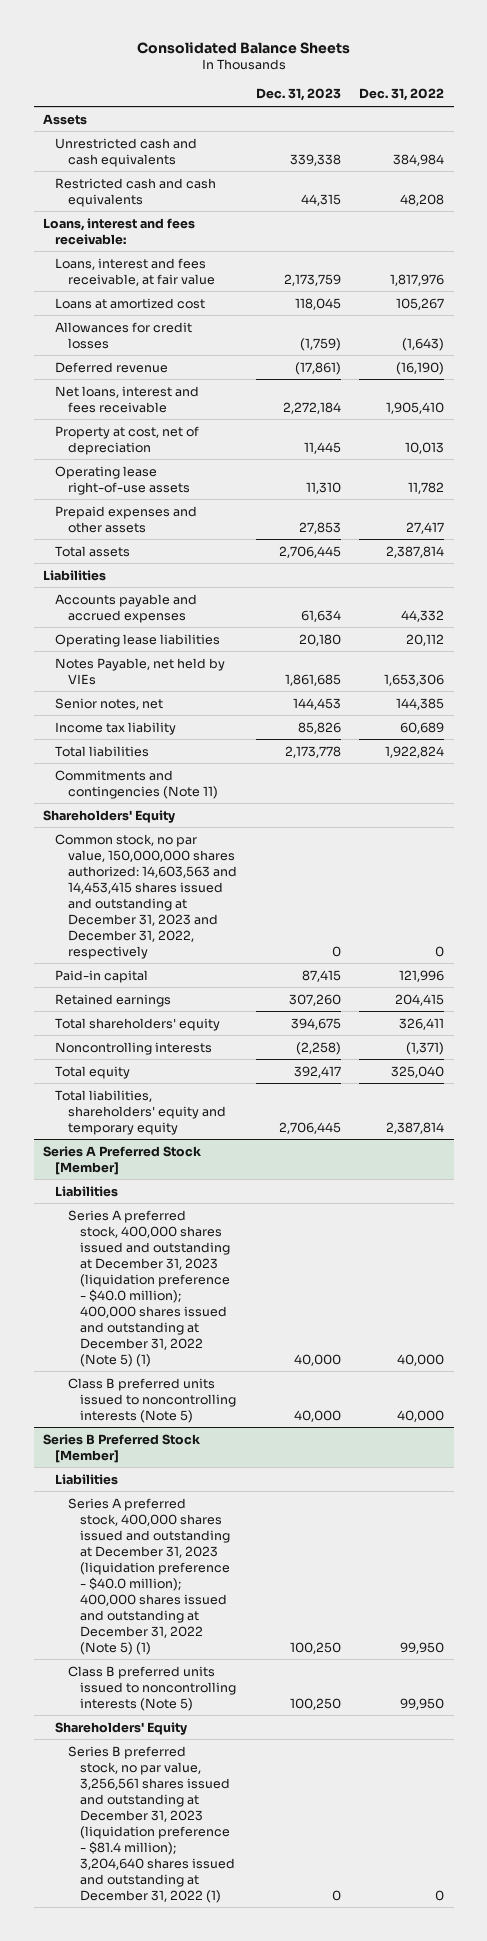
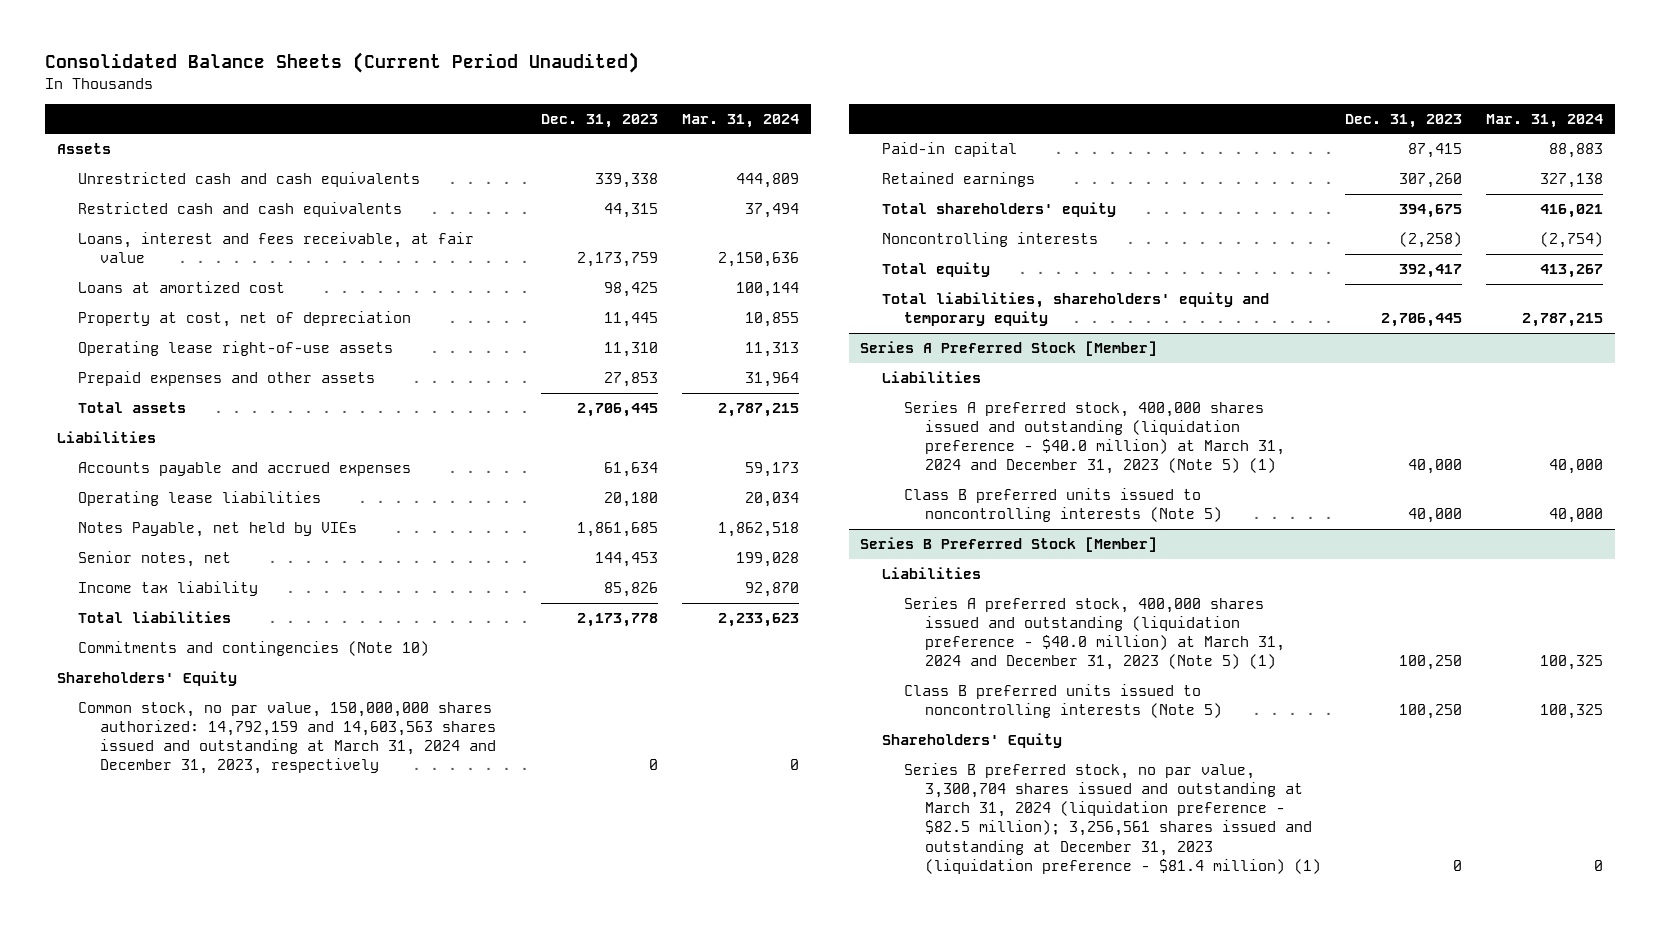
- Consolidated Balance Sheets
+ Consolidated Balance Sheets (Current Period Unaudited)
- | Dec. 31, 2023 | Dec. 31, 2022
+ | Dec. 31, 2023 | Mar. 31, 2024
- Loans, interest and fees receivable:
- Loans at amortized cost | 118,045 | 105,267
- Allowances for credit losses | (1,759) | (1,643)
- Deferred revenue | (17,861) | (16,190)
- Net loans, interest and fees receivable | 2,272,184 | 1,905,410
+ Loans at amortized cost | 98,425 | 100,144
- Commitments and contingencies (Note 11)
+ Commitments and contingencies (Note 10)
- Common stock, no par value, 150,000,000 shares authorized: 14,603,563 and 14,453,415 shares issued and outstanding at December 31, 2023 and December 31, 2022, respectively | 0 | 0
+ Common stock, no par value, 150,000,000 shares authorized: 14,792,159 and 14,603,563 shares issued and outstanding at March 31, 2024 and December 31, 2023, respectively | 0 | 0
@ Series A Preferred Stock [Member]
- Series A preferred stock, 400,000 shares issued and outstanding at December 31, 2023 (liquidation preference - $40.0 million); 400,000 shares issued and outstanding at December 31, 2022 (Note 5) (1) | 40,000 | 40,000
+ Series A preferred stock, 400,000 shares issued and outstanding (liquidation preference - $40.0 million) at March 31, 2024 and December 31, 2023 (Note 5) (1) | 40,000 | 40,000
@ Series B Preferred Stock [Member]
- Series A preferred stock, 400,000 shares issued and outstanding at December 31, 2023 (liquidation preference - $40.0 million); 400,000 shares issued and outstanding at December 31, 2022 (Note 5) (1) | 100,250 | 99,950
+ Series A preferred stock, 400,000 shares issued and outstanding (liquidation preference - $40.0 million) at March 31, 2024 and December 31, 2023 (Note 5) (1) | 100,250 | 100,325
- Series B preferred stock, no par value, 3,256,561 shares issued and outstanding at December 31, 2023 (liquidation preference - $81.4 million); 3,204,640 shares issued and outstanding at December 31, 2022 (1) | 0 | 0
+ Series B preferred stock, no par value, 3,300,704 shares issued and outstanding at March 31, 2024 (liquidation preference - $82.5 million); 3,256,561 shares issued and outstanding at December 31, 2023 (liquidation preference - $81.4 million) (1) | 0 | 0

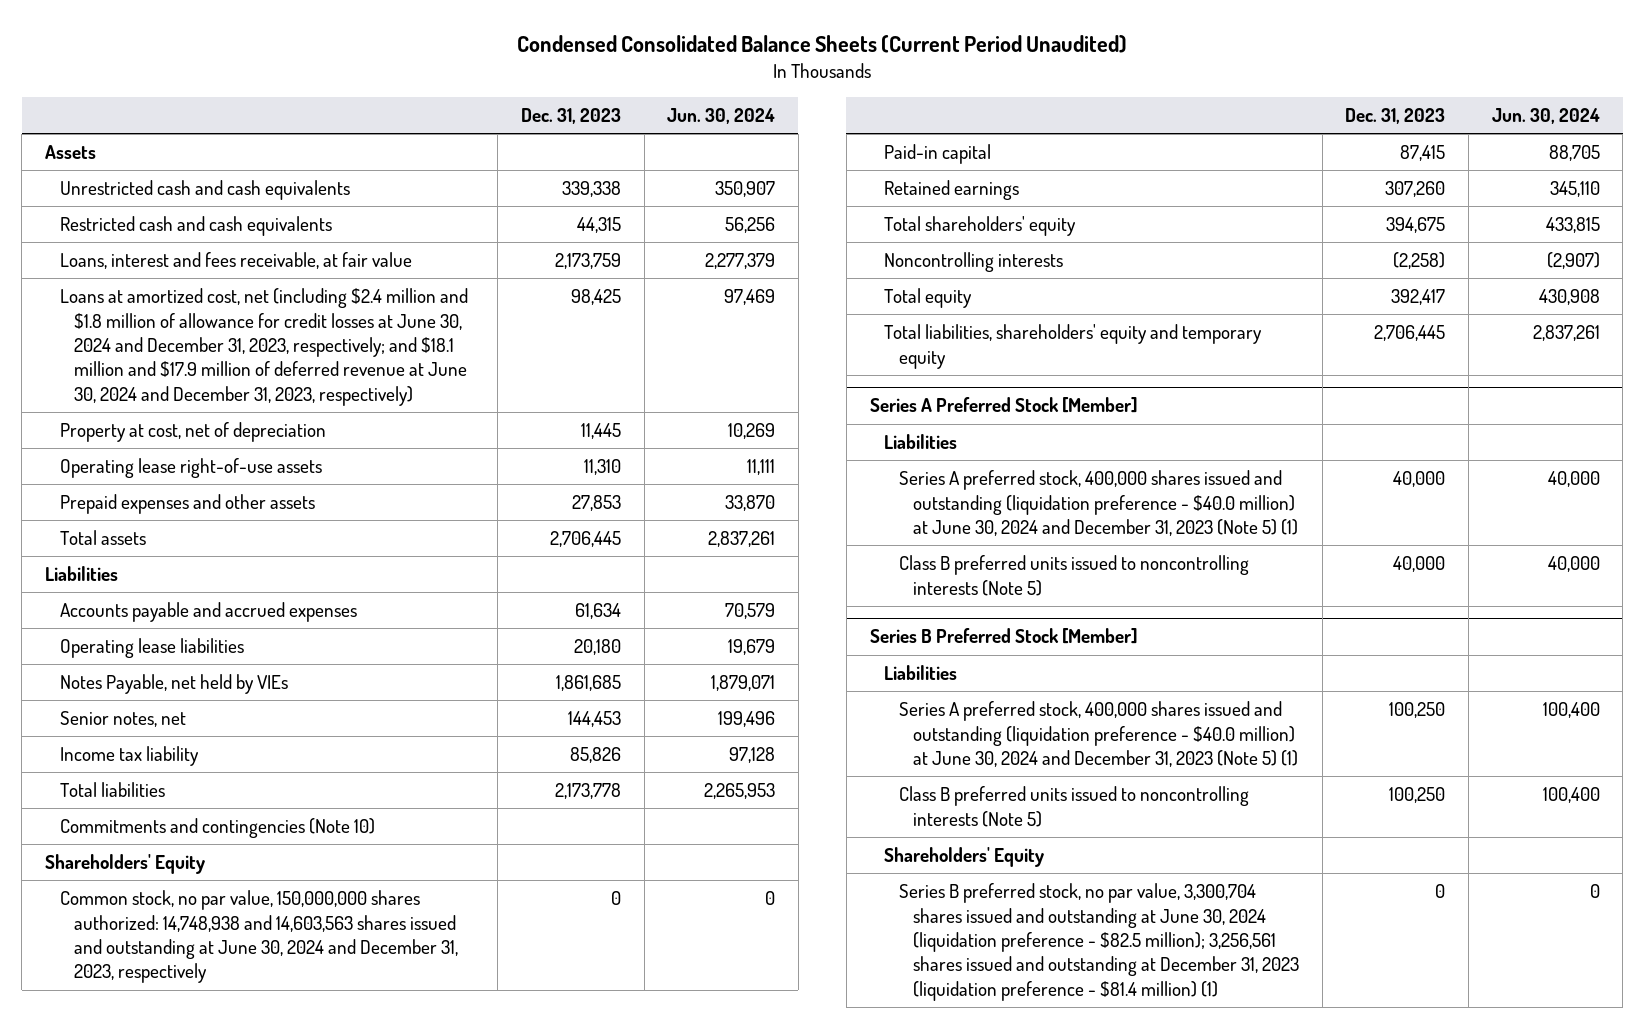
- Consolidated Balance Sheets (Current Period Unaudited)
+ Condensed Consolidated Balance Sheets (Current Period Unaudited)
- | Dec. 31, 2023 | Mar. 31, 2024
+ | Dec. 31, 2023 | Jun. 30, 2024
- Loans at amortized cost | 98,425 | 100,144
+ Loans at amortized cost, net (including $2.4 million and $1.8 million of allowance for credit losses at June 30, 2024 and December 31, 2023, respectively; and $18.1 million and $17.9 million of deferred revenue at June 30, 2024 and December 31, 2023, respectively) | 98,425 | 97,469
- Common stock, no par value, 150,000,000 shares authorized: 14,792,159 and 14,603,563 shares issued and outstanding at March 31, 2024 and December 31, 2023, respectively | 0 | 0
+ Common stock, no par value, 150,000,000 shares authorized: 14,748,938 and 14,603,563 shares issued and outstanding at June 30, 2024 and December 31, 2023, respectively | 0 | 0
@ Series A Preferred Stock [Member]
- Series A preferred stock, 400,000 shares issued and outstanding (liquidation preference - $40.0 million) at March 31, 2024 and December 31, 2023 (Note 5) (1) | 40,000 | 40,000
+ Series A preferred stock, 400,000 shares issued and outstanding (liquidation preference - $40.0 million) at June 30, 2024 and December 31, 2023 (Note 5) (1) | 40,000 | 40,000
@ Series B Preferred Stock [Member]
- Series A preferred stock, 400,000 shares issued and outstanding (liquidation preference - $40.0 million) at March 31, 2024 and December 31, 2023 (Note 5) (1) | 100,250 | 100,325
+ Series A preferred stock, 400,000 shares issued and outstanding (liquidation preference - $40.0 million) at June 30, 2024 and December 31, 2023 (Note 5) (1) | 100,250 | 100,400
- Series B preferred stock, no par value, 3,300,704 shares issued and outstanding at March 31, 2024 (liquidation preference - $82.5 million); 3,256,561 shares issued and outstanding at December 31, 2023 (liquidation preference - $81.4 million) (1) | 0 | 0
+ Series B preferred stock, no par value, 3,300,704 shares issued and outstanding at June 30, 2024 (liquidation preference - $82.5 million); 3,256,561 shares issued and outstanding at December 31, 2023 (liquidation preference - $81.4 million) (1) | 0 | 0

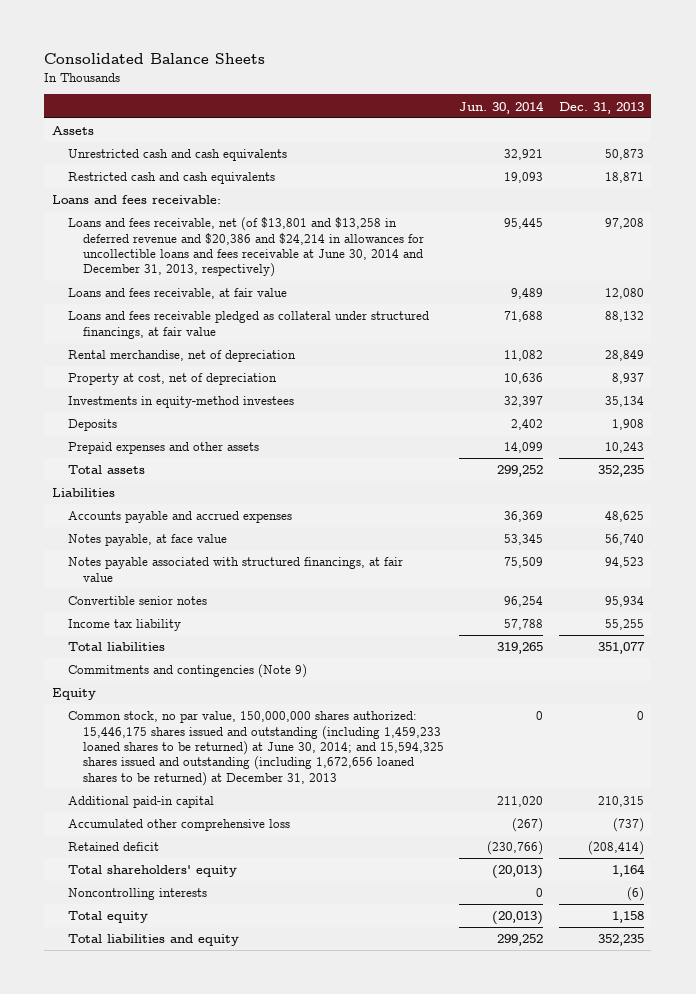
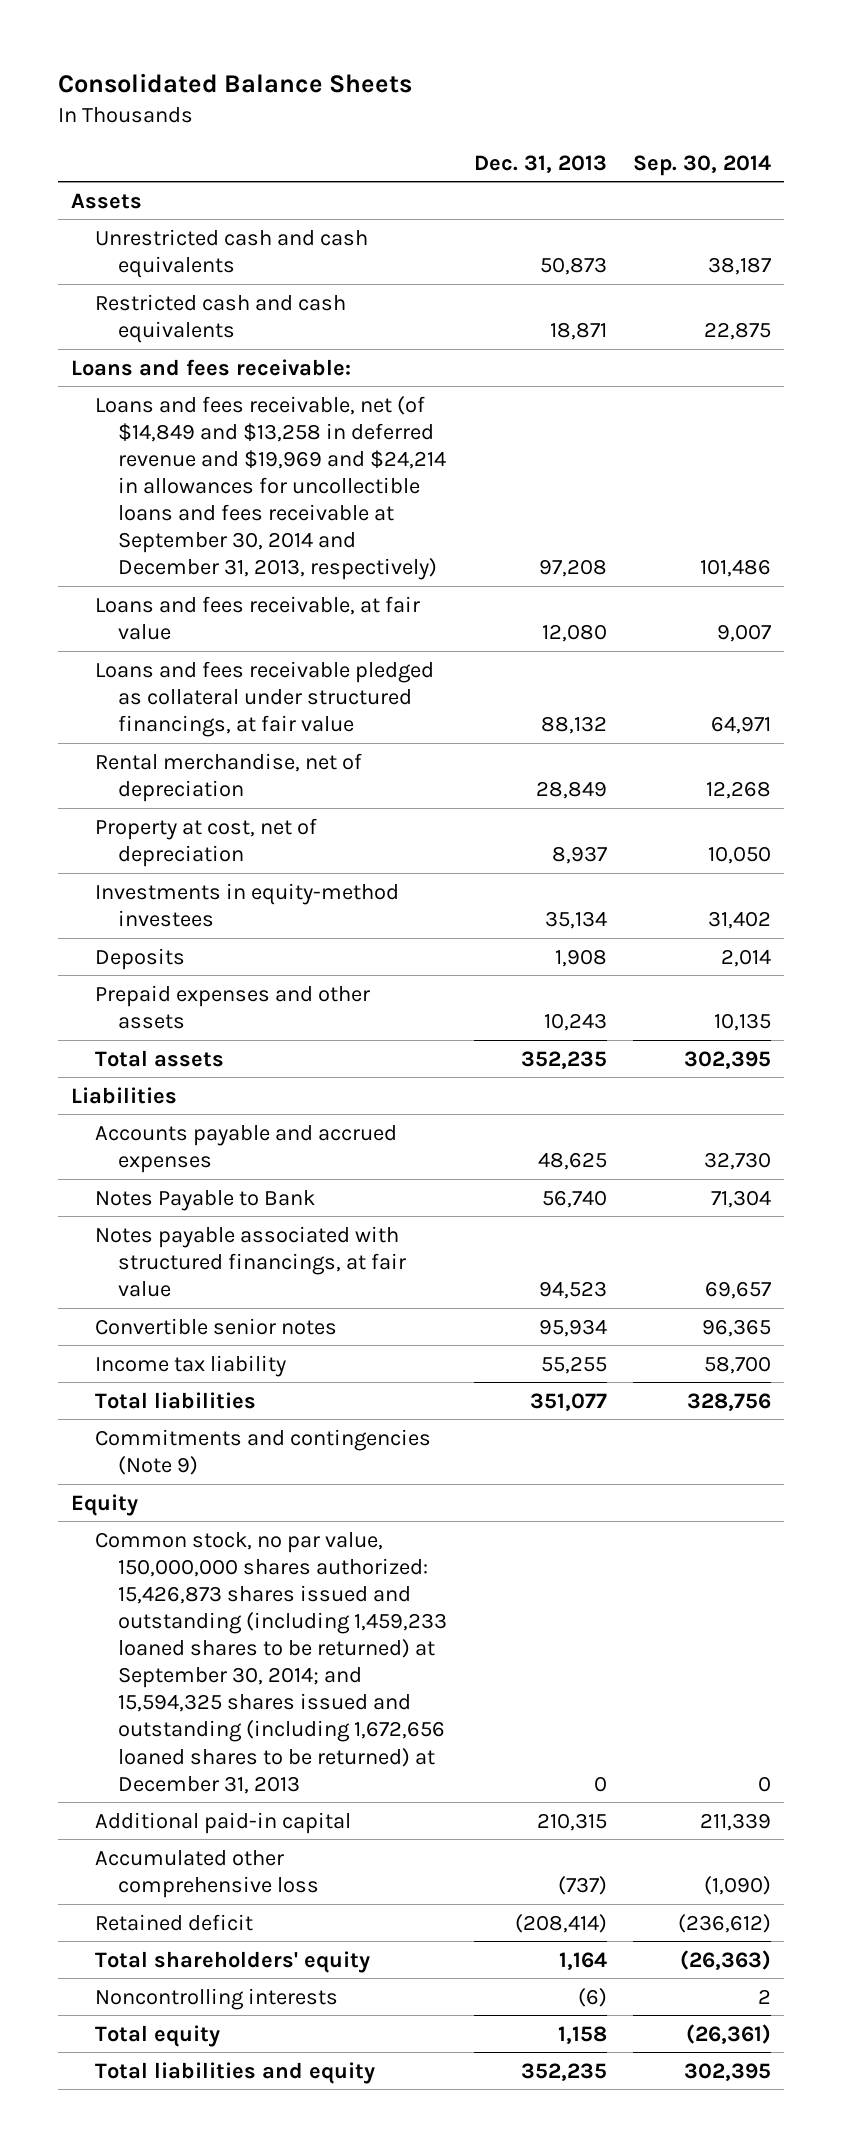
- | Jun. 30, 2014 | Dec. 31, 2013
+ | Dec. 31, 2013 | Sep. 30, 2014
- Loans and fees receivable, net (of $13,801 and $13,258 in deferred revenue and $20,386 and $24,214 in allowances for uncollectible loans and fees receivable at June 30, 2014 and December 31, 2013, respectively) | 95,445 | 97,208
+ Loans and fees receivable, net (of $14,849 and $13,258 in deferred revenue and $19,969 and $24,214 in allowances for uncollectible loans and fees receivable at September 30, 2014 and December 31, 2013, respectively) | 97,208 | 101,486
- Notes payable, at face value | 53,345 | 56,740
+ Notes Payable to Bank | 56,740 | 71,304
- Common stock, no par value, 150,000,000 shares authorized: 15,446,175 shares issued and outstanding (including 1,459,233 loaned shares to be returned) at June 30, 2014; and 15,594,325 shares issued and outstanding (including 1,672,656 loaned shares to be returned) at December 31, 2013 | 0 | 0
+ Common stock, no par value, 150,000,000 shares authorized: 15,426,873 shares issued and outstanding (including 1,459,233 loaned shares to be returned) at September 30, 2014; and 15,594,325 shares issued and outstanding (including 1,672,656 loaned shares to be returned) at December 31, 2013 | 0 | 0

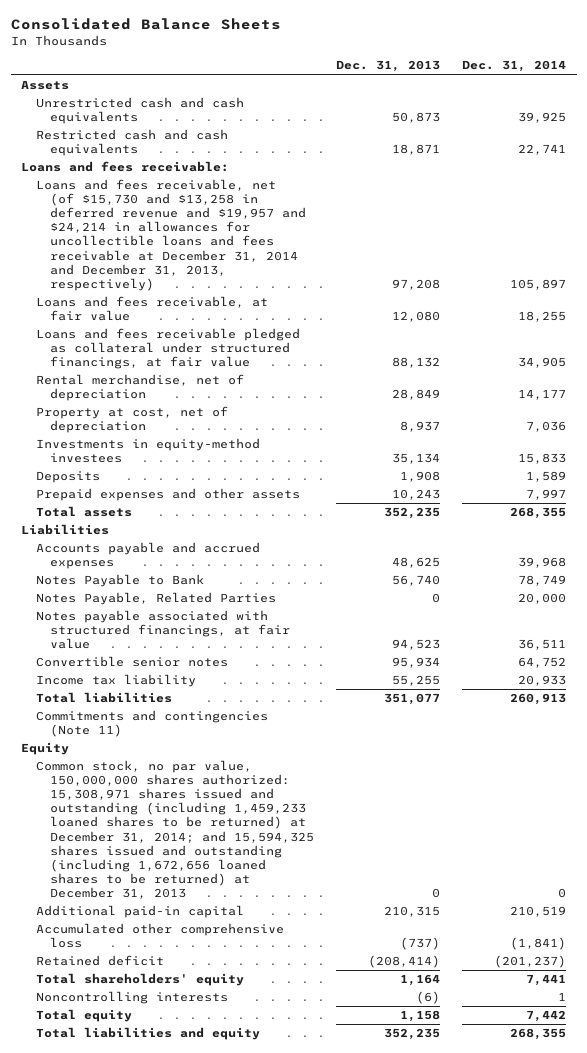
- | Dec. 31, 2013 | Sep. 30, 2014
+ | Dec. 31, 2013 | Dec. 31, 2014
- Loans and fees receivable, net (of $14,849 and $13,258 in deferred revenue and $19,969 and $24,214 in allowances for uncollectible loans and fees receivable at September 30, 2014 and December 31, 2013, respectively) | 97,208 | 101,486
+ Loans and fees receivable, net (of $15,730 and $13,258 in deferred revenue and $19,957 and $24,214 in allowances for uncollectible loans and fees receivable at December 31, 2014 and December 31, 2013, respectively) | 97,208 | 105,897
+ Notes Payable, Related Parties | 0 | 20,000
- Commitments and contingencies (Note 9)
+ Commitments and contingencies (Note 11)
- Common stock, no par value, 150,000,000 shares authorized: 15,426,873 shares issued and outstanding (including 1,459,233 loaned shares to be returned) at September 30, 2014; and 15,594,325 shares issued and outstanding (including 1,672,656 loaned shares to be returned) at December 31, 2013 | 0 | 0
+ Common stock, no par value, 150,000,000 shares authorized: 15,308,971 shares issued and outstanding (including 1,459,233 loaned shares to be returned) at December 31, 2014; and 15,594,325 shares issued and outstanding (including 1,672,656 loaned shares to be returned) at December 31, 2013 | 0 | 0

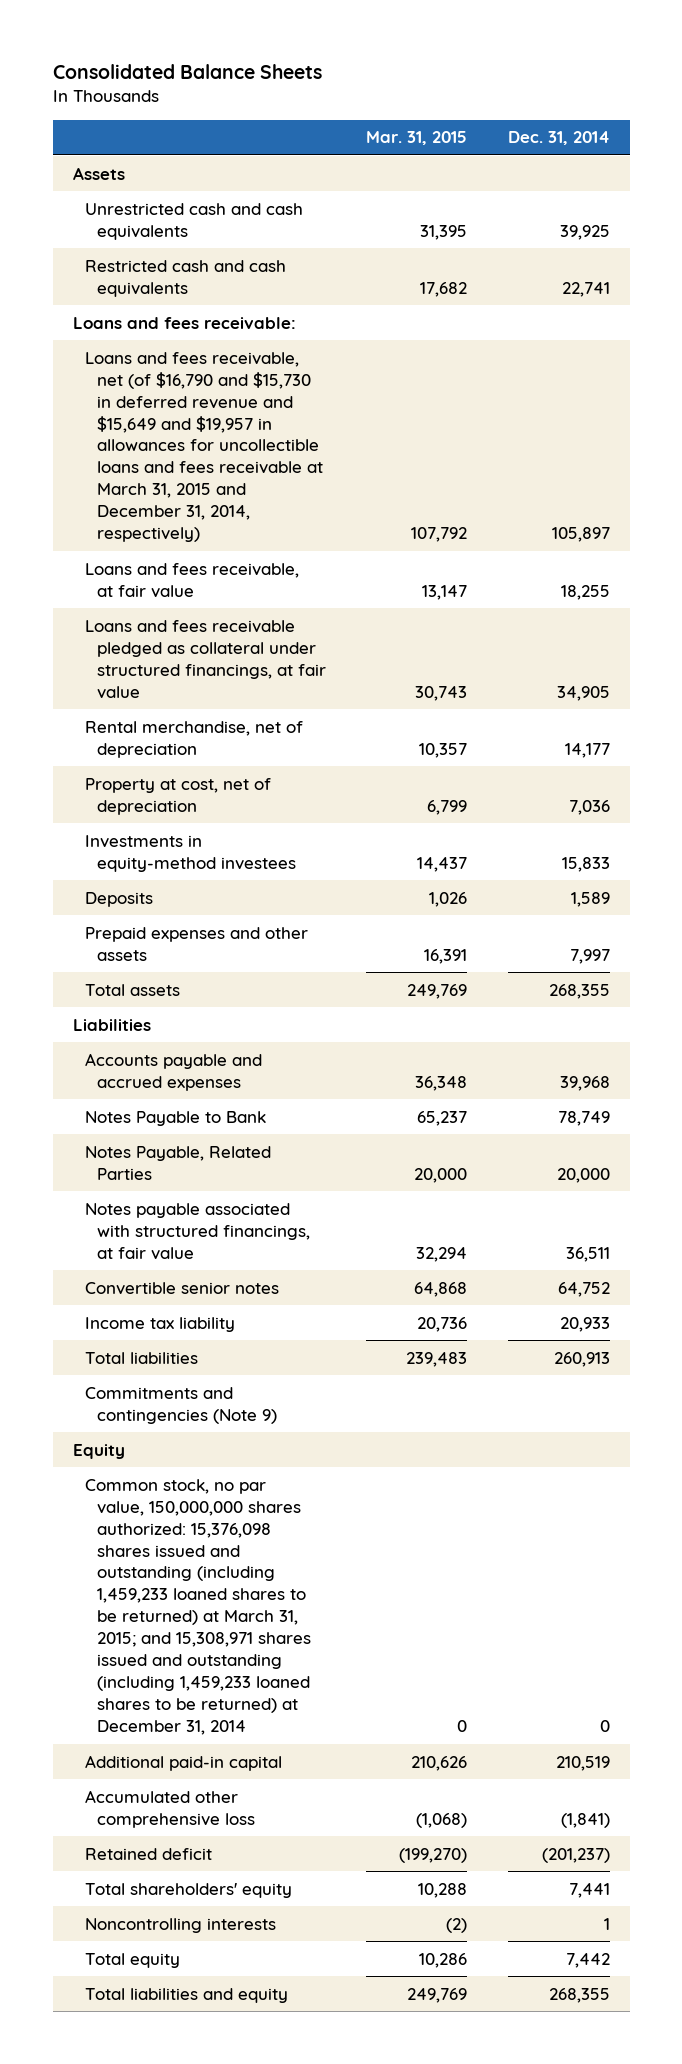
- | Dec. 31, 2013 | Dec. 31, 2014
+ | Mar. 31, 2015 | Dec. 31, 2014
- Loans and fees receivable, net (of $15,730 and $13,258 in deferred revenue and $19,957 and $24,214 in allowances for uncollectible loans and fees receivable at December 31, 2014 and December 31, 2013, respectively) | 97,208 | 105,897
+ Loans and fees receivable, net (of $16,790 and $15,730 in deferred revenue and $15,649 and $19,957 in allowances for uncollectible loans and fees receivable at March 31, 2015 and December 31, 2014, respectively) | 107,792 | 105,897
- Commitments and contingencies (Note 11)
+ Commitments and contingencies (Note 9)
- Common stock, no par value, 150,000,000 shares authorized: 15,308,971 shares issued and outstanding (including 1,459,233 loaned shares to be returned) at December 31, 2014; and 15,594,325 shares issued and outstanding (including 1,672,656 loaned shares to be returned) at December 31, 2013 | 0 | 0
+ Common stock, no par value, 150,000,000 shares authorized: 15,376,098 shares issued and outstanding (including 1,459,233 loaned shares to be returned) at March 31, 2015; and 15,308,971 shares issued and outstanding (including 1,459,233 loaned shares to be returned) at December 31, 2014 | 0 | 0

